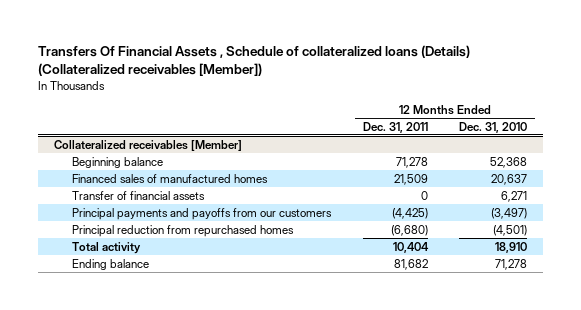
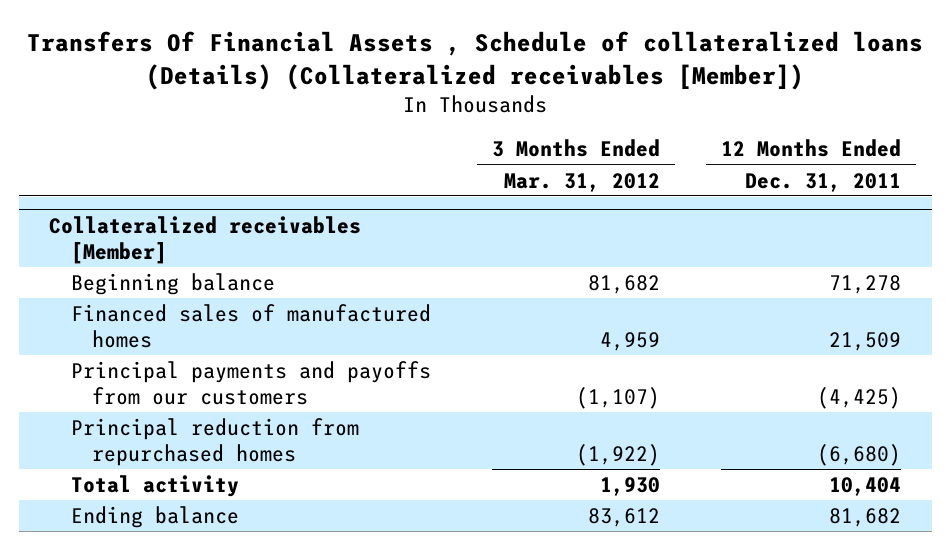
- | 12 Months Ended Dec. 31, 2011 | 12 Months Ended Dec. 31, 2010
+ | 3 Months Ended Mar. 31, 2012 | 12 Months Ended Dec. 31, 2011
@ Collateralized receivables [Member]
- Transfer of financial assets | 0 | 6,271

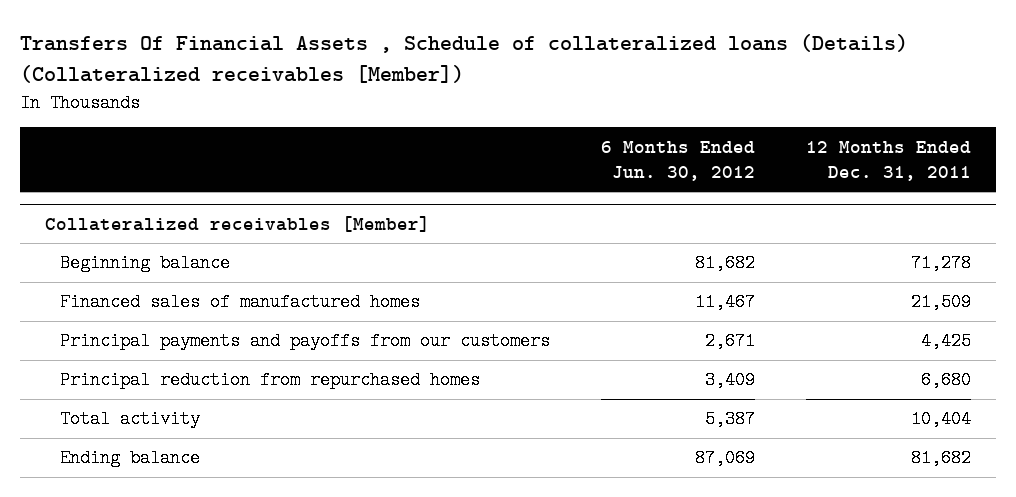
- | 3 Months Ended Mar. 31, 2012 | 12 Months Ended Dec. 31, 2011
+ | 6 Months Ended Jun. 30, 2012 | 12 Months Ended Dec. 31, 2011
@ Collateralized receivables [Member]
- Principal payments and payoffs from our customers | (1,107) | (4,425)
- Principal reduction from repurchased homes | (1,922) | (6,680)
+ Principal payments and payoffs from our customers | 2,671 | 4,425
+ Principal reduction from repurchased homes | 3,409 | 6,680

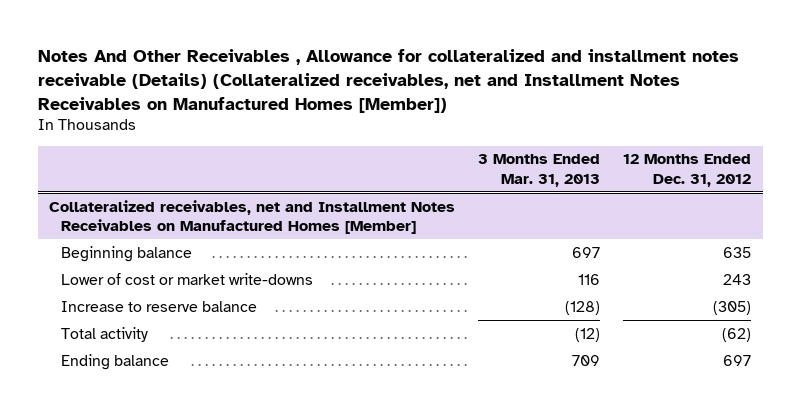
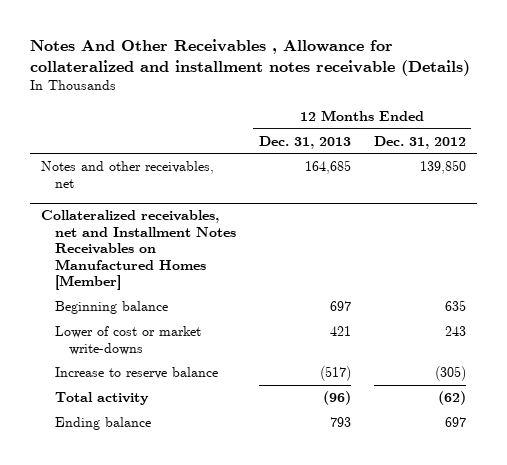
- Notes And Other Receivables , Allowance for collateralized and installment notes receivable (Details) (Collateralized receivables, net and Installment Notes Receivables on Manufactured Homes [Member])
+ Notes And Other Receivables , Allowance for collateralized and installment notes receivable (Details)
- | 3 Months Ended Mar. 31, 2013 | 12 Months Ended Dec. 31, 2012
+ | 12 Months Ended Dec. 31, 2013 | 12 Months Ended Dec. 31, 2012
+ Notes and other receivables, net | 164,685 | 139,850

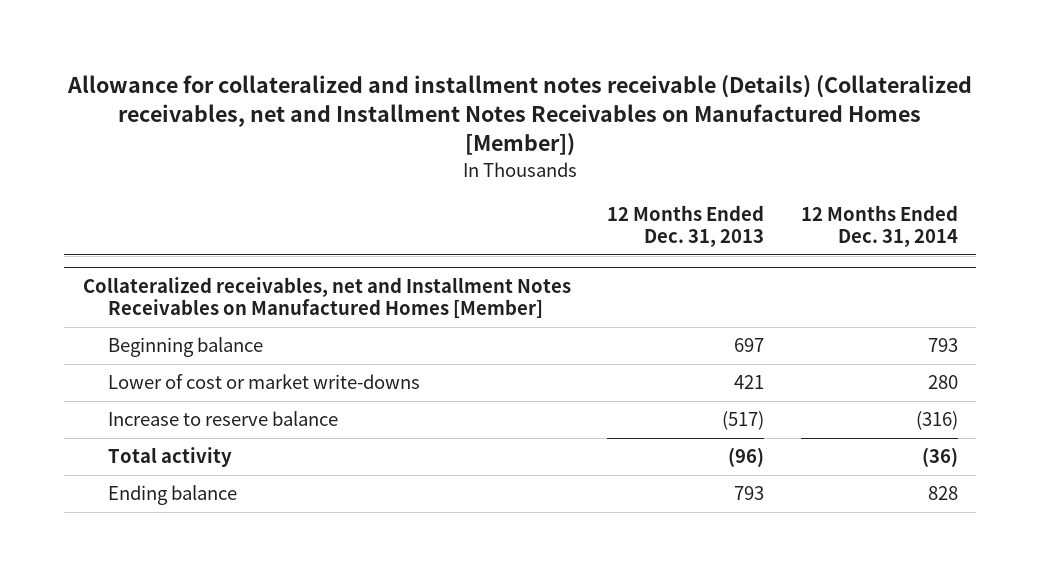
- Notes And Other Receivables , Allowance for collateralized and installment notes receivable (Details)
+ Allowance for collateralized and installment notes receivable (Details) (Collateralized receivables, net and Installment Notes Receivables on Manufactured Homes [Member])
- | 12 Months Ended Dec. 31, 2013 | 12 Months Ended Dec. 31, 2012
+ | 12 Months Ended Dec. 31, 2013 | 12 Months Ended Dec. 31, 2014
- Notes and other receivables, net | 164,685 | 139,850

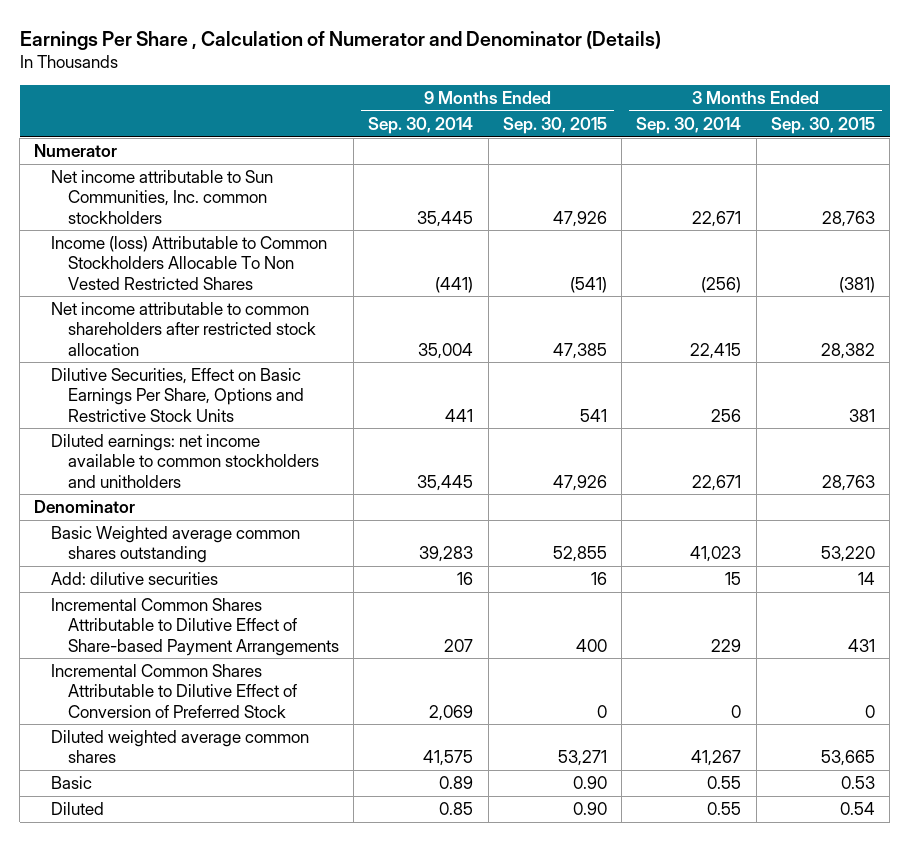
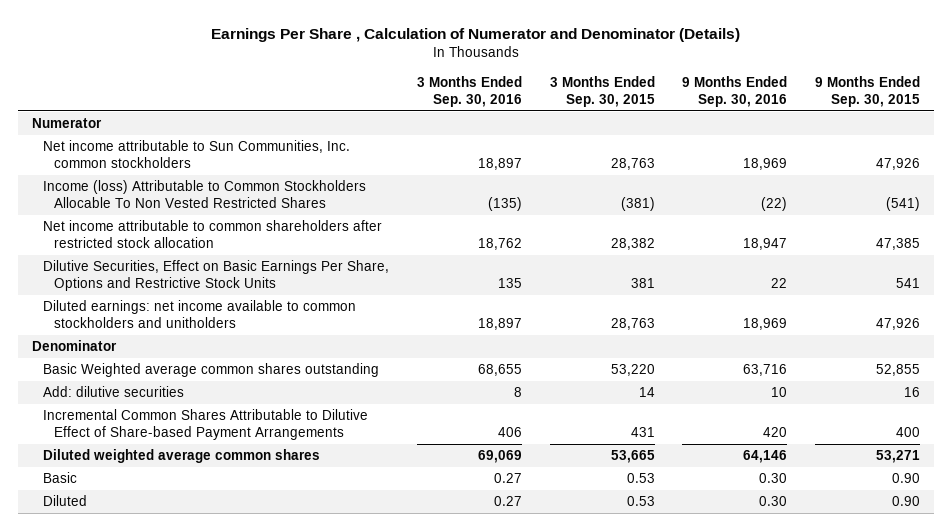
- | 9 Months Ended Sep. 30, 2014 | 9 Months Ended Sep. 30, 2015 | 3 Months Ended Sep. 30, 2014 | 3 Months Ended Sep. 30, 2015
+ | 3 Months Ended Sep. 30, 2016 | 3 Months Ended Sep. 30, 2015 | 9 Months Ended Sep. 30, 2016 | 9 Months Ended Sep. 30, 2015
- Incremental Common Shares Attributable to Dilutive Effect of Conversion of Preferred Stock | 2,069 | 0 | 0 | 0
- Diluted | 0.85 | 0.90 | 0.55 | 0.54
+ Diluted | 0.27 | 0.53 | 0.30 | 0.90

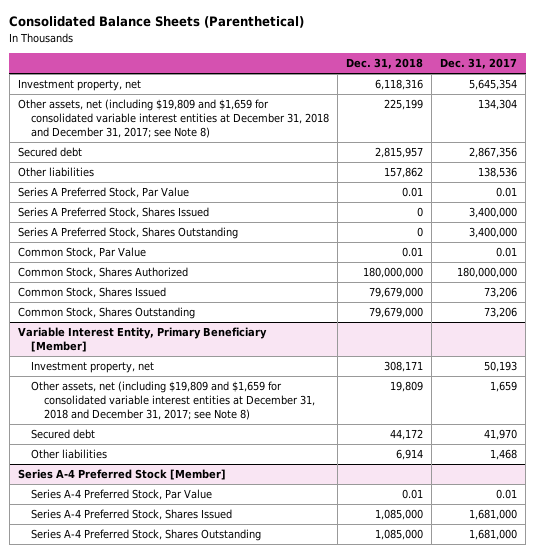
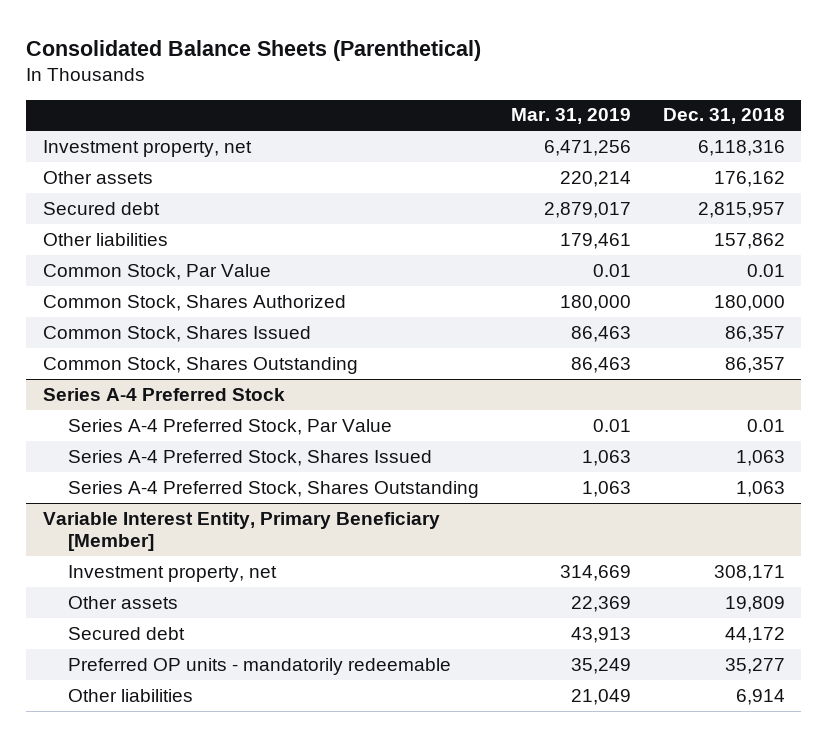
- | Dec. 31, 2018 | Dec. 31, 2017
+ | Mar. 31, 2019 | Dec. 31, 2018
- Other assets, net (including $19,809 and $1,659 for consolidated variable interest entities at December 31, 2018 and December 31, 2017; see Note 8) | 225,199 | 134,304
+ Other assets | 220,214 | 176,162
- Series A Preferred Stock, Par Value | 0.01 | 0.01
- Series A Preferred Stock, Shares Issued | 0 | 3,400,000
- Series A Preferred Stock, Shares Outstanding | 0 | 3,400,000
- Common Stock, Shares Authorized | 180,000,000 | 180,000,000
- Common Stock, Shares Issued | 79,679,000 | 73,206
- Common Stock, Shares Outstanding | 79,679,000 | 73,206
+ Common Stock, Shares Authorized | 180,000 | 180,000
+ Common Stock, Shares Issued | 86,463 | 86,357
+ Common Stock, Shares Outstanding | 86,463 | 86,357
+ Series A-4 Preferred Stock
+ Series A-4 Preferred Stock, Par Value | 0.01 | 0.01
+ Series A-4 Preferred Stock, Shares Issued | 1,063 | 1,063
+ Series A-4 Preferred Stock, Shares Outstanding | 1,063 | 1,063
@ Variable Interest Entity, Primary Beneficiary [Member]
- Other assets, net (including $19,809 and $1,659 for consolidated variable interest entities at December 31, 2018 and December 31, 2017; see Note 8) | 19,809 | 1,659
+ Other assets | 22,369 | 19,809
+ Preferred OP units - mandatorily redeemable | 35,249 | 35,277
- Series A-4 Preferred Stock [Member]
- Series A-4 Preferred Stock, Par Value | 0.01 | 0.01
- Series A-4 Preferred Stock, Shares Issued | 1,085,000 | 1,681,000
- Series A-4 Preferred Stock, Shares Outstanding | 1,085,000 | 1,681,000

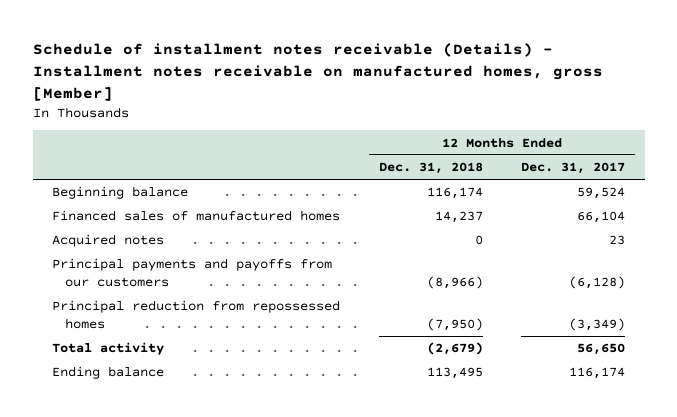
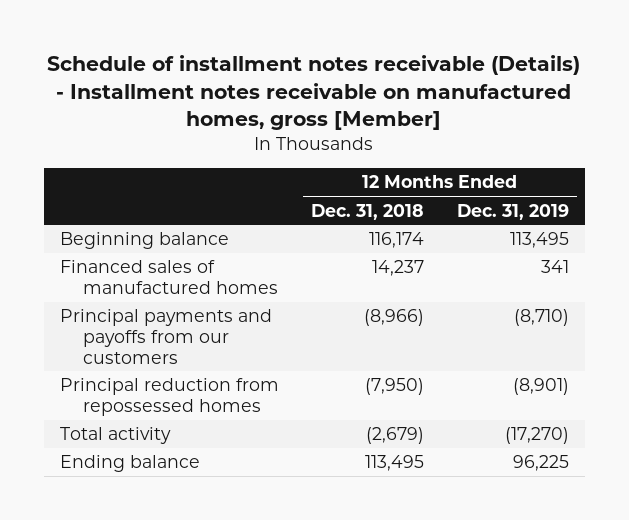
- | 12 Months Ended Dec. 31, 2018 | 12 Months Ended Dec. 31, 2017
+ | 12 Months Ended Dec. 31, 2018 | 12 Months Ended Dec. 31, 2019
- Acquired notes | 0 | 23

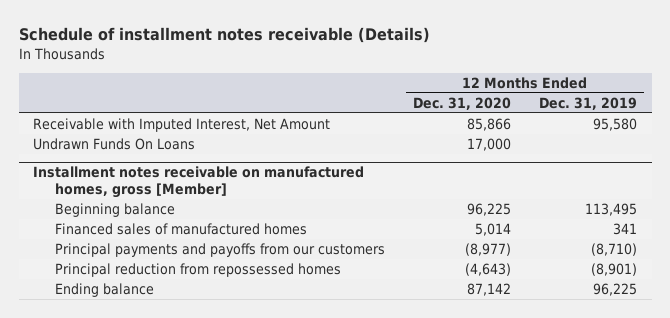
- Schedule of installment notes receivable (Details) - Installment notes receivable on manufactured homes, gross [Member]
+ Schedule of installment notes receivable (Details)
- | 12 Months Ended Dec. 31, 2018 | 12 Months Ended Dec. 31, 2019
+ | 12 Months Ended Dec. 31, 2020 | 12 Months Ended Dec. 31, 2019
+ Receivable with Imputed Interest, Net Amount | 85,866 | 95,580
+ Undrawn Funds On Loans | 17,000 |
+ Installment notes receivable on manufactured homes, gross [Member]
- Total activity | (2,679) | (17,270)

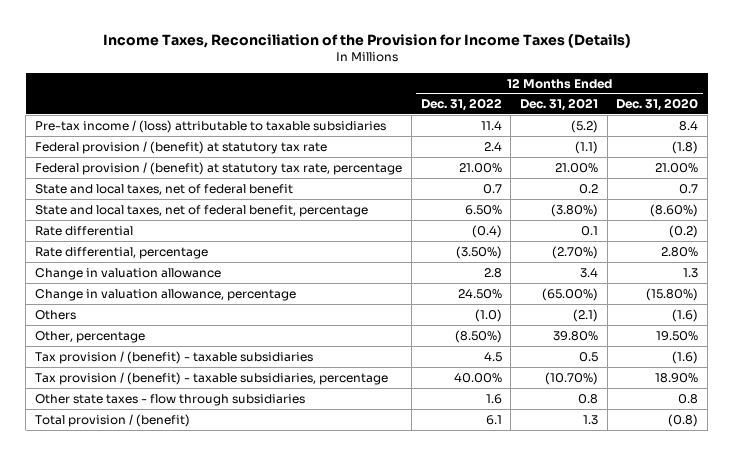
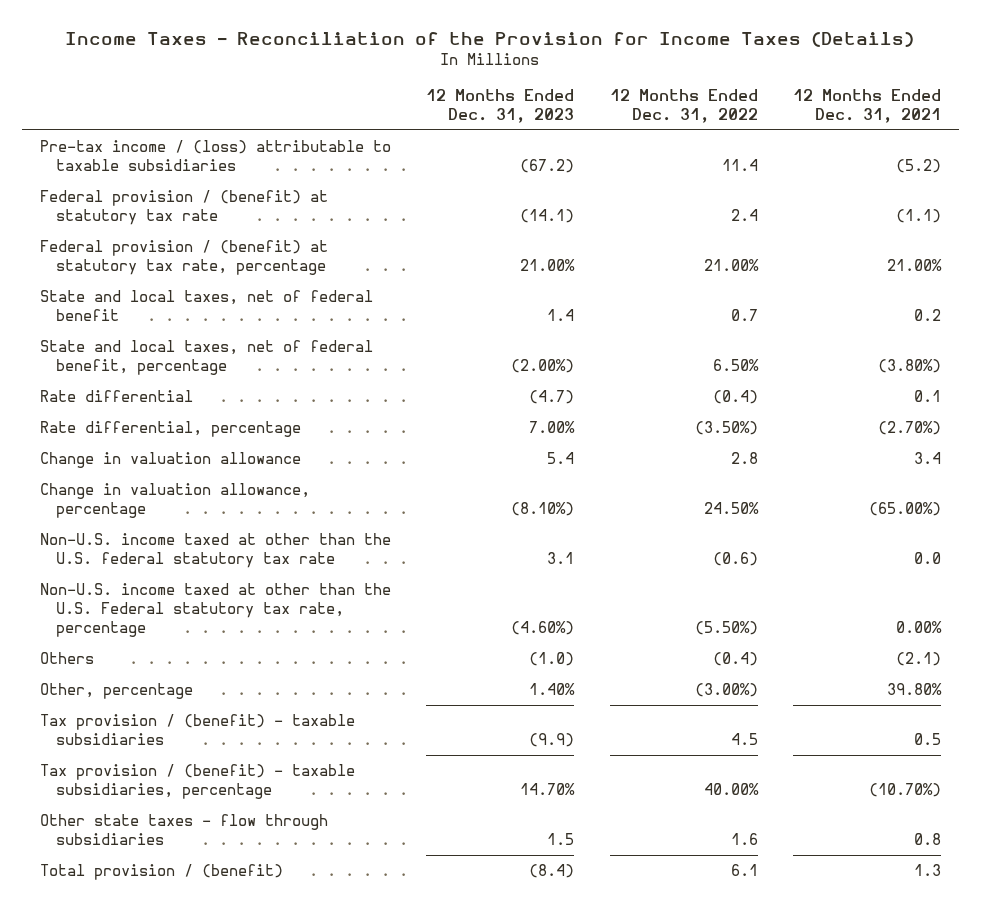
- Income Taxes, Reconciliation of the Provision for Income Taxes (Details)
+ Income Taxes - Reconciliation of the Provision for Income Taxes (Details)
- | 12 Months Ended Dec. 31, 2022 | 12 Months Ended Dec. 31, 2021 | 12 Months Ended Dec. 31, 2020
+ | 12 Months Ended Dec. 31, 2023 | 12 Months Ended Dec. 31, 2022 | 12 Months Ended Dec. 31, 2021
- Others | (1.0) | (2.1) | (1.6)
- Other, percentage | (8.50%) | 39.80% | 19.50%
+ Non-U.S. income taxed at other than the U.S. federal statutory tax rate | 3.1 | (0.6) | 0.0
+ Non-U.S. income taxed at other than the U.S. Federal statutory tax rate, percentage | (4.60%) | (5.50%) | 0.00%
+ Others | (1.0) | (0.4) | (2.1)
+ Other, percentage | 1.40% | (3.00%) | 39.80%

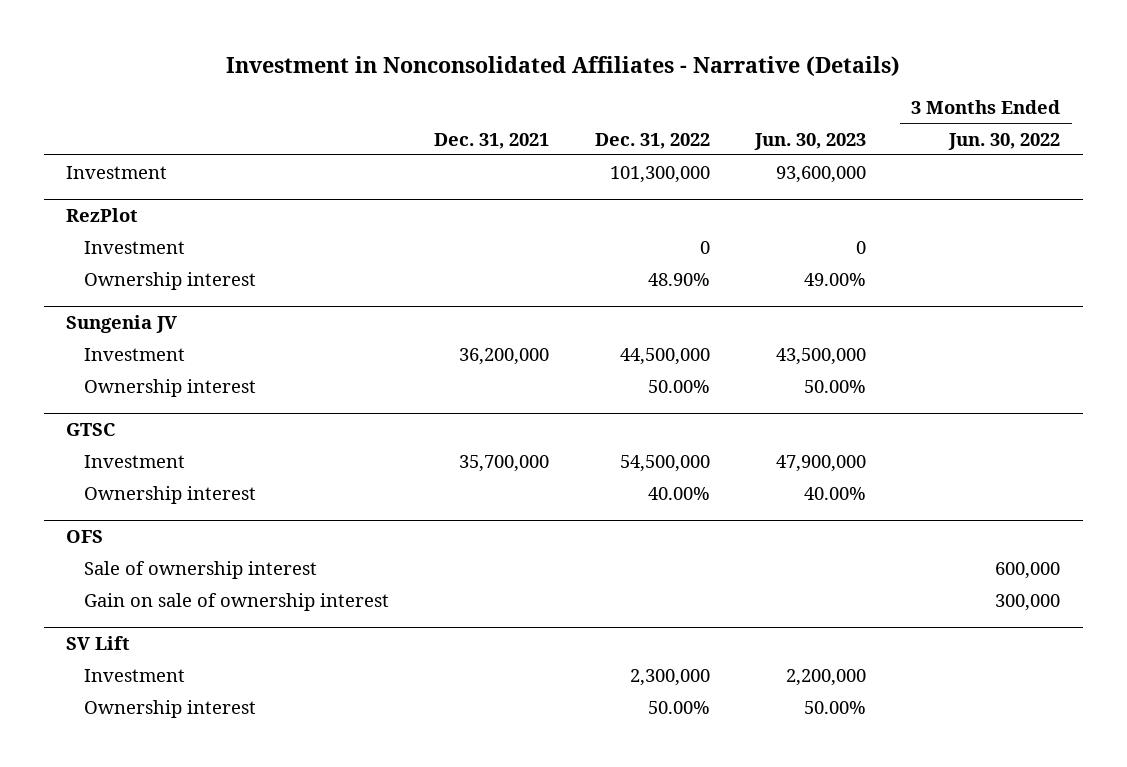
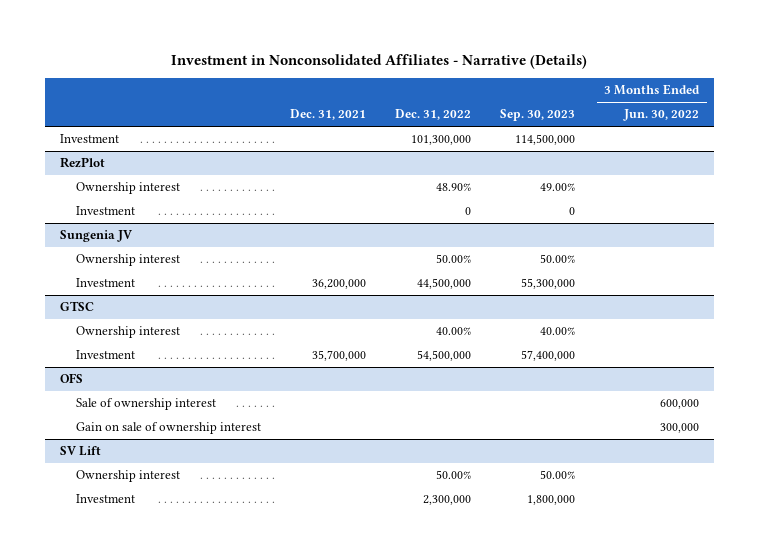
- | Dec. 31, 2021 | Dec. 31, 2022 | Jun. 30, 2023 | 3 Months Ended Jun. 30, 2022
+ | Dec. 31, 2021 | Dec. 31, 2022 | Sep. 30, 2023 | 3 Months Ended Jun. 30, 2022
@ RezPlot
moved down: Investment | | 0 | 0 |
@ Sungenia JV
moved down: Investment | 36,200,000 | 44,500,000 | 55,300,000 |
@ GTSC
moved down: Investment | 35,700,000 | 54,500,000 | 57,400,000 |
@ SV Lift
moved down: Investment | | 2,300,000 | 1,800,000 |

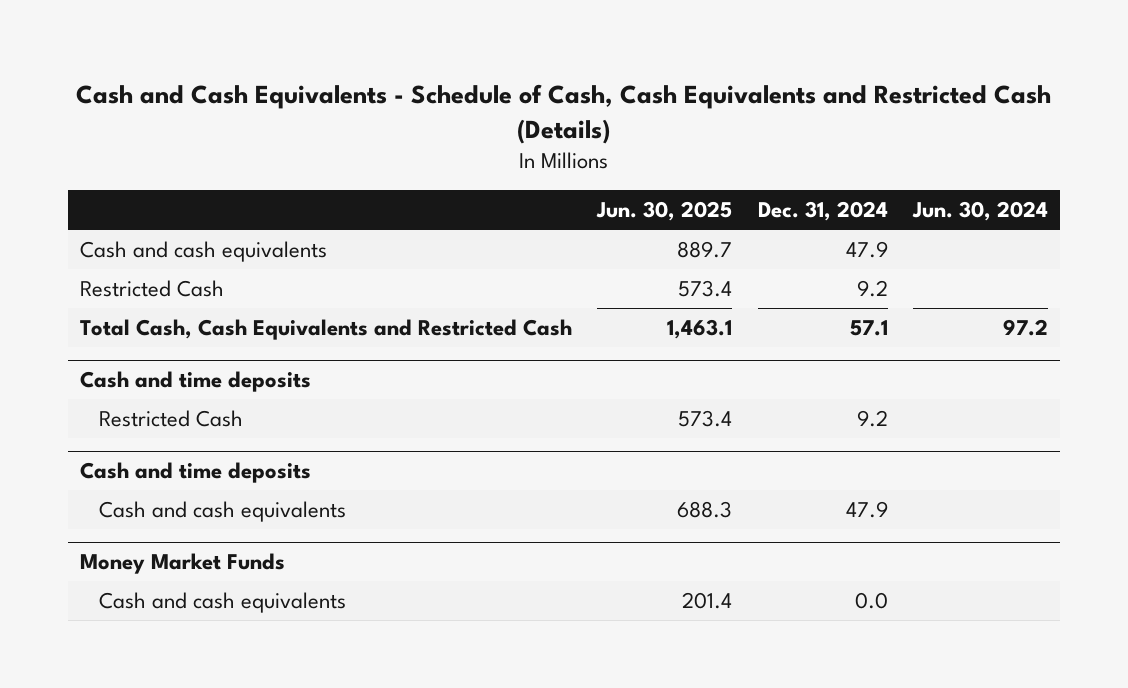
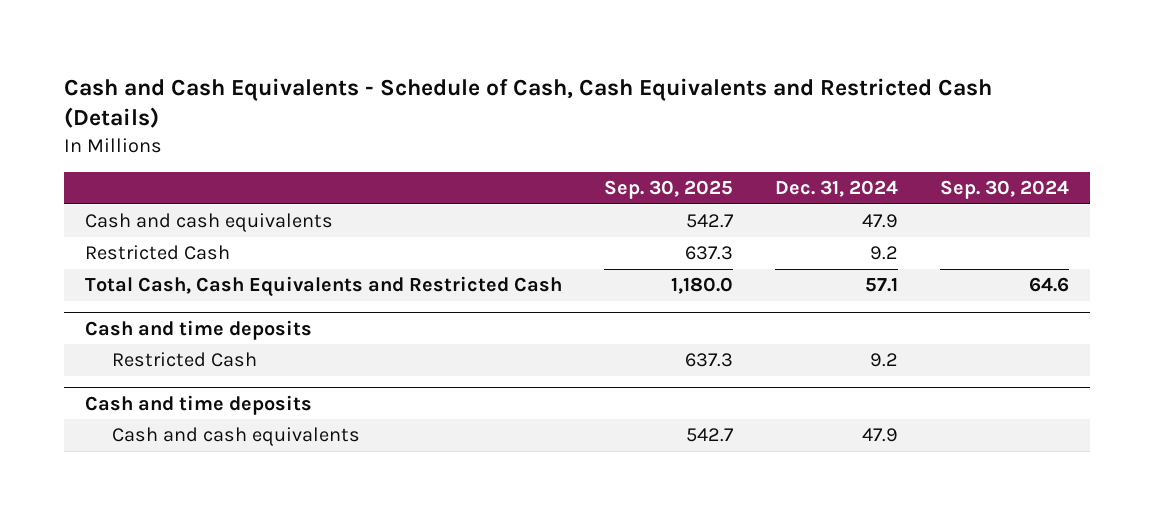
- | Jun. 30, 2025 | Dec. 31, 2024 | Jun. 30, 2024
+ | Sep. 30, 2025 | Dec. 31, 2024 | Sep. 30, 2024
- Money Market Funds
- Cash and cash equivalents | 201.4 | 0.0 |

